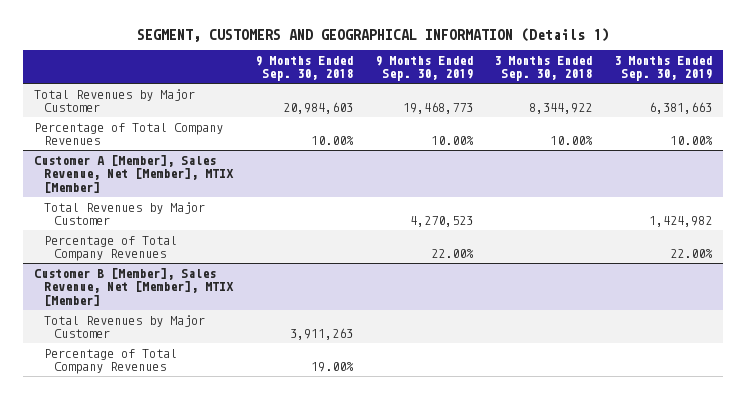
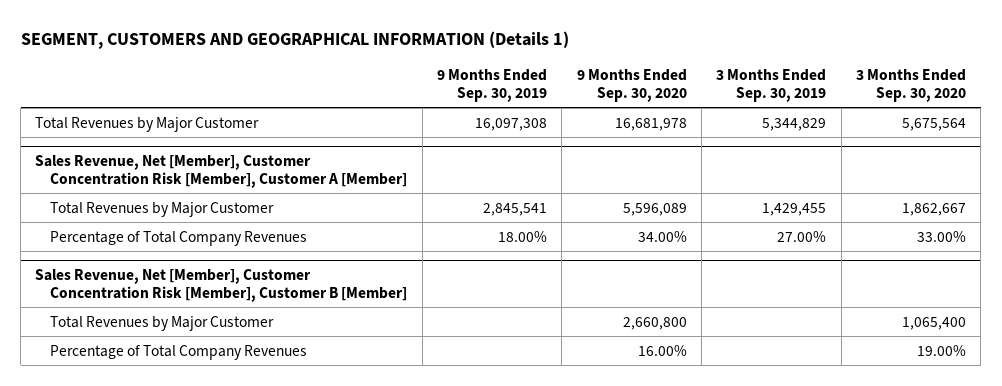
- | 9 Months Ended Sep. 30, 2018 | 9 Months Ended Sep. 30, 2019 | 3 Months Ended Sep. 30, 2018 | 3 Months Ended Sep. 30, 2019
+ | 9 Months Ended Sep. 30, 2019 | 9 Months Ended Sep. 30, 2020 | 3 Months Ended Sep. 30, 2019 | 3 Months Ended Sep. 30, 2020
- Total Revenues by Major Customer | 20,984,603 | 19,468,773 | 8,344,922 | 6,381,663
- Percentage of Total Company Revenues | 10.00% | 10.00% | 10.00% | 10.00%
- Customer A [Member], Sales Revenue, Net [Member], MTIX [Member]
- Total Revenues by Major Customer | | 4,270,523 | | 1,424,982
- Percentage of Total Company Revenues | | 22.00% | | 22.00%
- Customer B [Member], Sales Revenue, Net [Member], MTIX [Member]
+ Total Revenues by Major Customer | 16,097,308 | 16,681,978 | 5,344,829 | 5,675,564
+ Sales Revenue, Net [Member], Customer Concentration Risk [Member], Customer A [Member]
+ Total Revenues by Major Customer | 2,845,541 | 5,596,089 | 1,429,455 | 1,862,667
+ Percentage of Total Company Revenues | 18.00% | 34.00% | 27.00% | 33.00%
+ Sales Revenue, Net [Member], Customer Concentration Risk [Member], Customer B [Member]

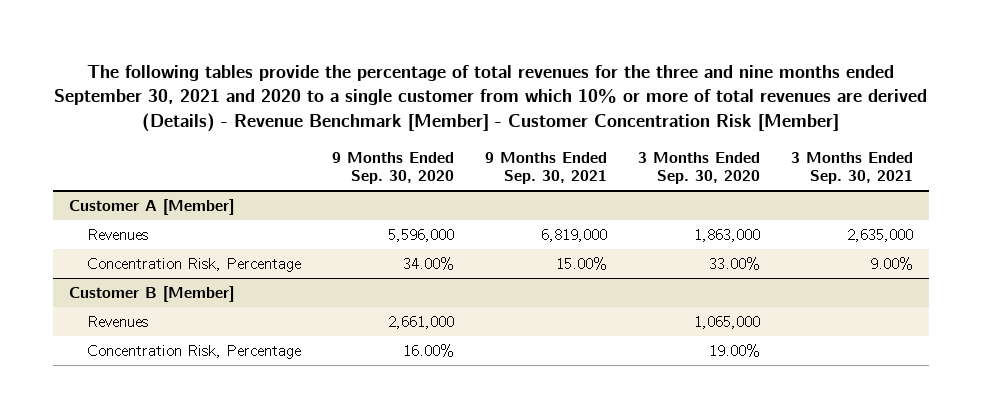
- SEGMENT, CUSTOMERS AND GEOGRAPHICAL INFORMATION (Details 1)
+ The following tables provide the percentage of total revenues for the three and nine months ended September 30, 2021 and 2020 to a single customer from which 10% or more of total revenues are derived (Details) - Revenue Benchmark [Member] - Customer Concentration Risk [Member]
- | 9 Months Ended Sep. 30, 2019 | 9 Months Ended Sep. 30, 2020 | 3 Months Ended Sep. 30, 2019 | 3 Months Ended Sep. 30, 2020
+ | 9 Months Ended Sep. 30, 2020 | 9 Months Ended Sep. 30, 2021 | 3 Months Ended Sep. 30, 2020 | 3 Months Ended Sep. 30, 2021
- Total Revenues by Major Customer | 16,097,308 | 16,681,978 | 5,344,829 | 5,675,564
- Sales Revenue, Net [Member], Customer Concentration Risk [Member], Customer A [Member]
- Total Revenues by Major Customer | 2,845,541 | 5,596,089 | 1,429,455 | 1,862,667
- Percentage of Total Company Revenues | 18.00% | 34.00% | 27.00% | 33.00%
- Sales Revenue, Net [Member], Customer Concentration Risk [Member], Customer B [Member]
- Total Revenues by Major Customer | | 2,660,800 | | 1,065,400
- Percentage of Total Company Revenues | | 16.00% | | 19.00%
+ Customer A [Member]
+ Revenues | 5,596,000 | 6,819,000 | 1,863,000 | 2,635,000
+ Concentration Risk, Percentage | 34.00% | 15.00% | 33.00% | 9.00%
+ Customer B [Member]
+ Revenues | 2,661,000 | | 1,065,000 |
+ Concentration Risk, Percentage | 16.00% | | 19.00% |

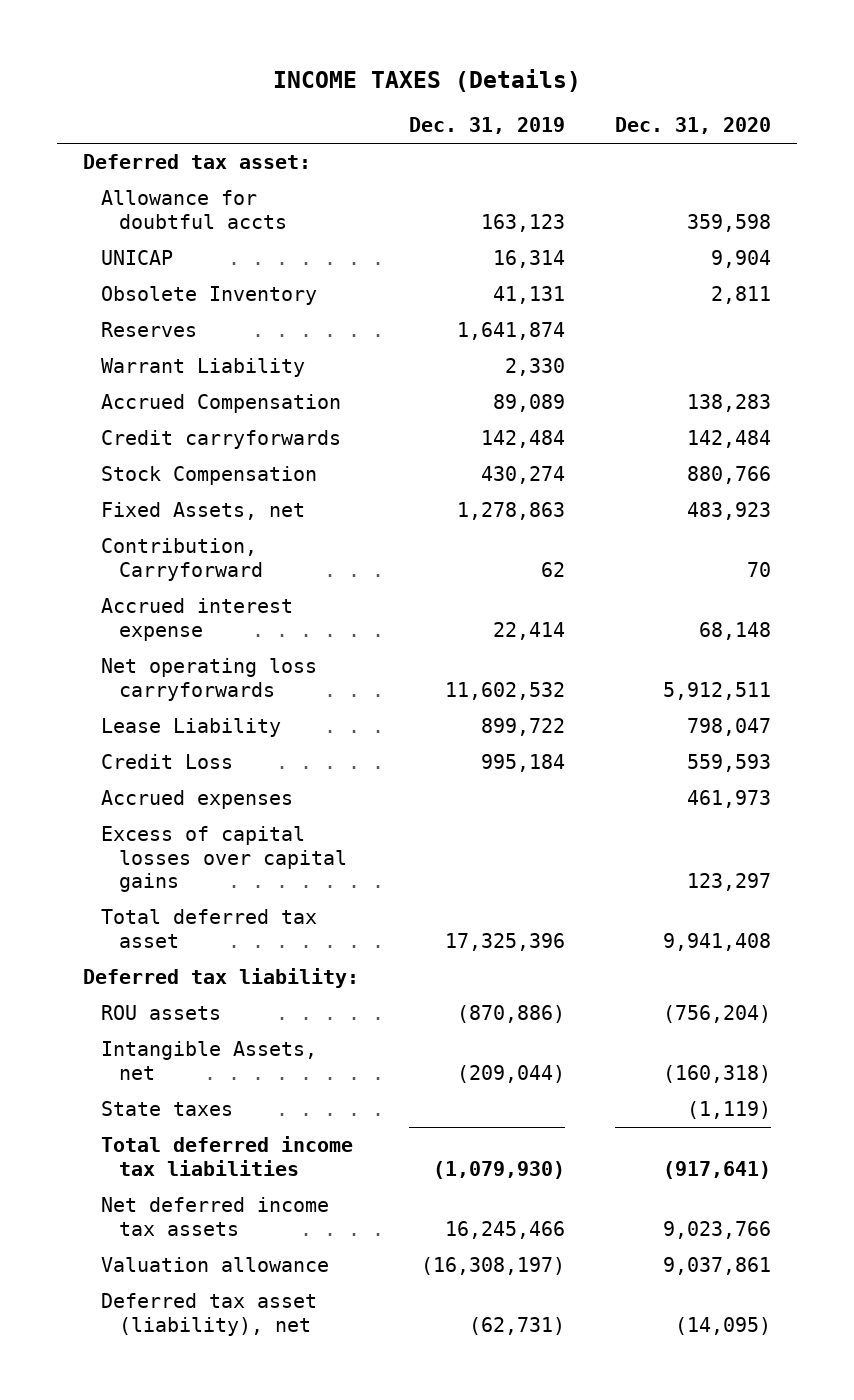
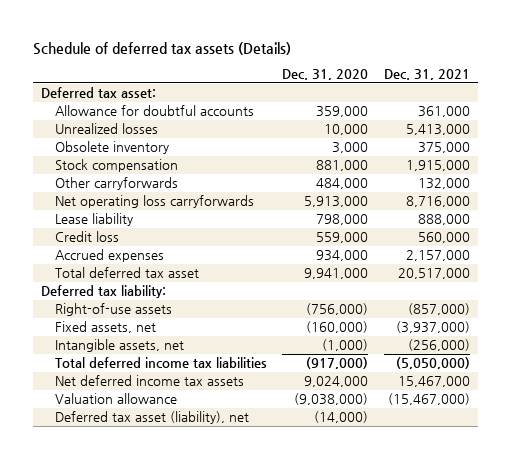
- INCOME TAXES (Details)
+ Schedule of deferred tax assets (Details)
- | Dec. 31, 2019 | Dec. 31, 2020
+ | Dec. 31, 2020 | Dec. 31, 2021
- Allowance for doubtful accts | 163,123 | 359,598
- UNICAP | 16,314 | 9,904
- Obsolete Inventory | 41,131 | 2,811
- Reserves | 1,641,874 |
- Warrant Liability | 2,330 |
- Accrued Compensation | 89,089 | 138,283
- Credit carryforwards | 142,484 | 142,484
- Stock Compensation | 430,274 | 880,766
- Fixed Assets, net | 1,278,863 | 483,923
- Contribution, Carryforward | 62 | 70
- Accrued interest expense | 22,414 | 68,148
- Net operating loss carryforwards | 11,602,532 | 5,912,511
- Lease Liability | 899,722 | 798,047
- Credit Loss | 995,184 | 559,593
- Accrued expenses | | 461,973
- Excess of capital losses over capital gains | | 123,297
- Total deferred tax asset | 17,325,396 | 9,941,408
+ Allowance for doubtful accounts | 359,000 | 361,000
+ Unrealized losses | 10,000 | 5,413,000
+ Obsolete inventory | 3,000 | 375,000
+ Stock compensation | 881,000 | 1,915,000
+ Other carryforwards | 484,000 | 132,000
+ Net operating loss carryforwards | 5,913,000 | 8,716,000
+ Lease liability | 798,000 | 888,000
+ Credit loss | 559,000 | 560,000
+ Accrued expenses | 934,000 | 2,157,000
+ Total deferred tax asset | 9,941,000 | 20,517,000
- ROU assets | (870,886) | (756,204)
- Intangible Assets, net | (209,044) | (160,318)
- State taxes | | (1,119)
- Total deferred income tax liabilities | (1,079,930) | (917,641)
- Net deferred income tax assets | 16,245,466 | 9,023,766
- Valuation allowance | (16,308,197) | 9,037,861
- Deferred tax asset (liability), net | (62,731) | (14,095)
+ Right-of-use assets | (756,000) | (857,000)
+ Fixed assets, net | (160,000) | (3,937,000)
+ Intangible assets, net | (1,000) | (256,000)
+ Total deferred income tax liabilities | (917,000) | (5,050,000)
+ Net deferred income tax assets | 9,024,000 | 15,467,000
+ Valuation allowance | (9,038,000) | (15,467,000)
+ Deferred tax asset (liability), net | (14,000) |

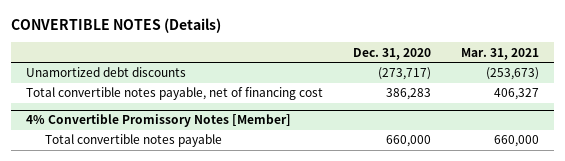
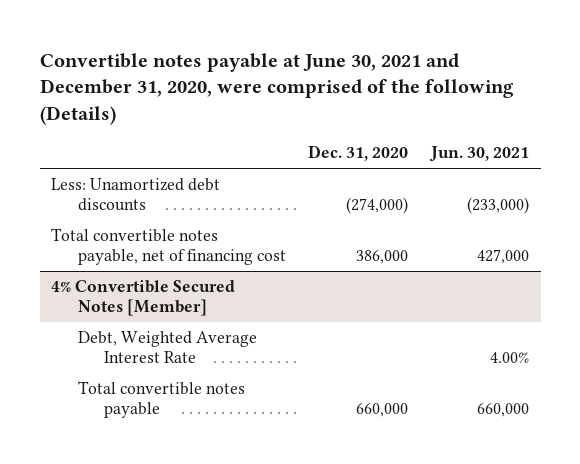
- CONVERTIBLE NOTES (Details)
+ Convertible notes payable at June 30, 2021 and December 31, 2020, were comprised of the following (Details)
- | Dec. 31, 2020 | Mar. 31, 2021
+ | Dec. 31, 2020 | Jun. 30, 2021
- Unamortized debt discounts | (273,717) | (253,673)
- Total convertible notes payable, net of financing cost | 386,283 | 406,327
- 4% Convertible Promissory Notes [Member]
+ Less: Unamortized debt discounts | (274,000) | (233,000)
+ Total convertible notes payable, net of financing cost | 386,000 | 427,000
+ 4% Convertible Secured Notes [Member]
+ Debt, Weighted Average Interest Rate | | 4.00%

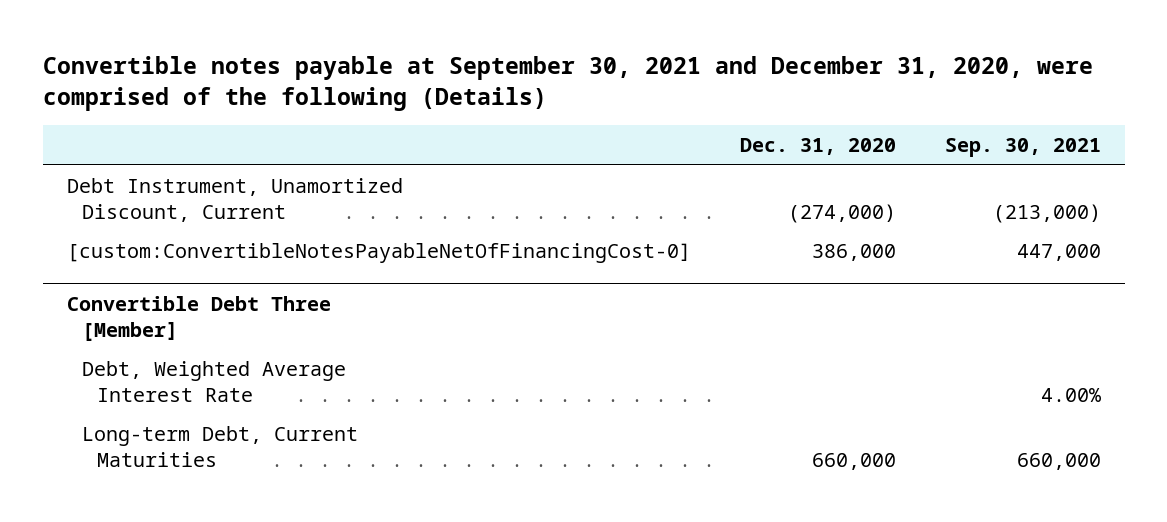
- Convertible notes payable at June 30, 2021 and December 31, 2020, were comprised of the following (Details)
+ Convertible notes payable at September 30, 2021 and December 31, 2020, were comprised of the following (Details)
- | Dec. 31, 2020 | Jun. 30, 2021
+ | Dec. 31, 2020 | Sep. 30, 2021
- Less: Unamortized debt discounts | (274,000) | (233,000)
- Total convertible notes payable, net of financing cost | 386,000 | 427,000
- 4% Convertible Secured Notes [Member]
+ Debt Instrument, Unamortized Discount, Current | (274,000) | (213,000)
+ [custom:ConvertibleNotesPayableNetOfFinancingCost-0] | 386,000 | 447,000
+ Convertible Debt Three [Member]
- Total convertible notes payable | 660,000 | 660,000
+ Long-term Debt, Current Maturities | 660,000 | 660,000

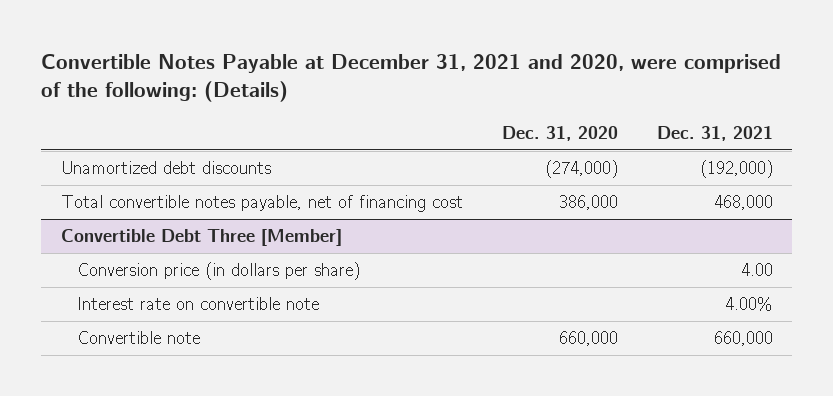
- Convertible notes payable at September 30, 2021 and December 31, 2020, were comprised of the following (Details)
+ Convertible Notes Payable at December 31, 2021 and 2020, were comprised of the following: (Details)
- | Dec. 31, 2020 | Sep. 30, 2021
+ | Dec. 31, 2020 | Dec. 31, 2021
- Debt Instrument, Unamortized Discount, Current | (274,000) | (213,000)
- [custom:ConvertibleNotesPayableNetOfFinancingCost-0] | 386,000 | 447,000
+ Unamortized debt discounts | (274,000) | (192,000)
+ Total convertible notes payable, net of financing cost | 386,000 | 468,000
@ Convertible Debt Three [Member]
- Debt, Weighted Average Interest Rate | | 4.00%
- Long-term Debt, Current Maturities | 660,000 | 660,000
+ Conversion price (in dollars per share) | | 4.00
+ Interest rate on convertible note | | 4.00%
+ Convertible note | 660,000 | 660,000

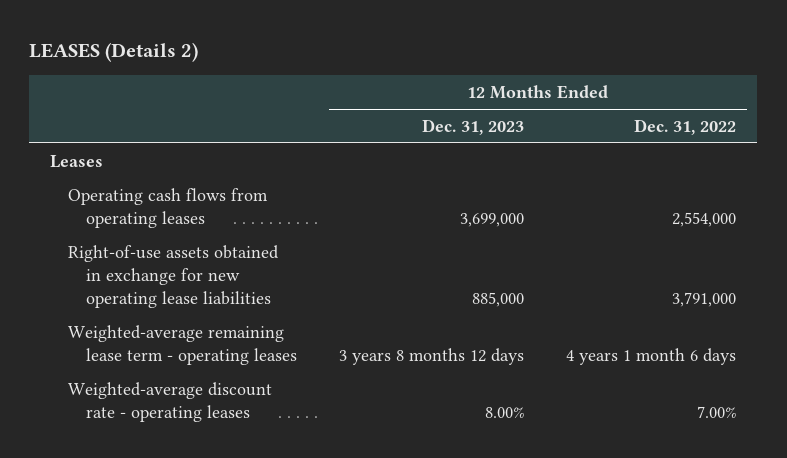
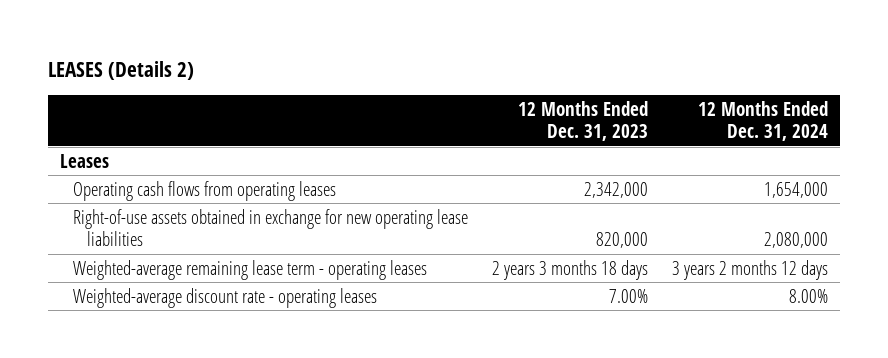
- | 12 Months Ended Dec. 31, 2023 | 12 Months Ended Dec. 31, 2022
+ | 12 Months Ended Dec. 31, 2023 | 12 Months Ended Dec. 31, 2024
- Operating cash flows from operating leases | 3,699,000 | 2,554,000
- Right-of-use assets obtained in exchange for new operating lease liabilities | 885,000 | 3,791,000
- Weighted-average remaining lease term - operating leases | 3 years 8 months 12 days | 4 years 1 month 6 days
- Weighted-average discount rate - operating leases | 8.00% | 7.00%
+ Operating cash flows from operating leases | 2,342,000 | 1,654,000
+ Right-of-use assets obtained in exchange for new operating lease liabilities | 820,000 | 2,080,000
+ Weighted-average remaining lease term - operating leases | 2 years 3 months 18 days | 3 years 2 months 12 days
+ Weighted-average discount rate - operating leases | 7.00% | 8.00%

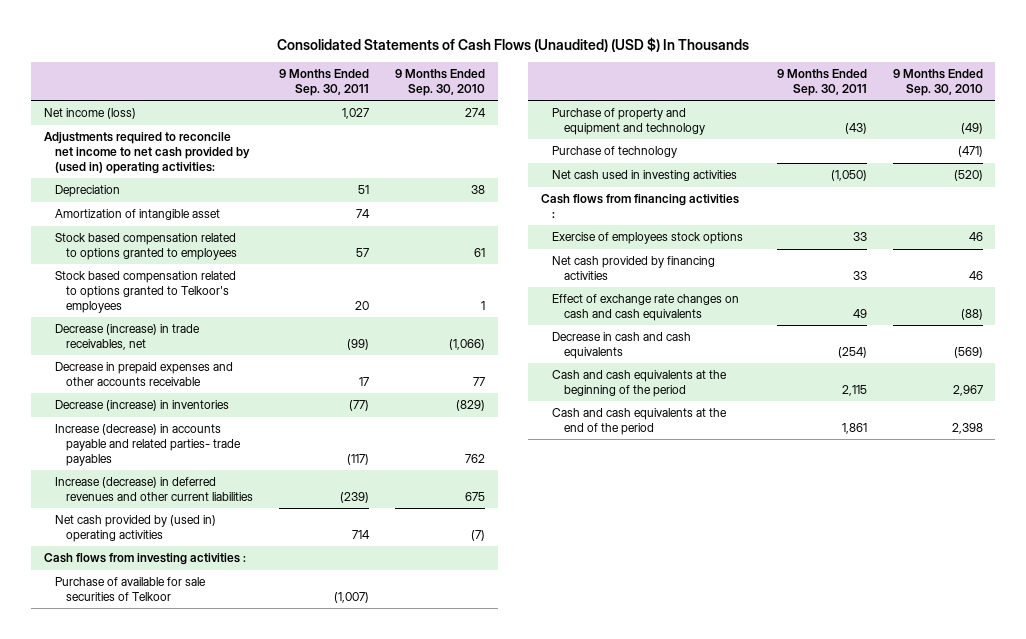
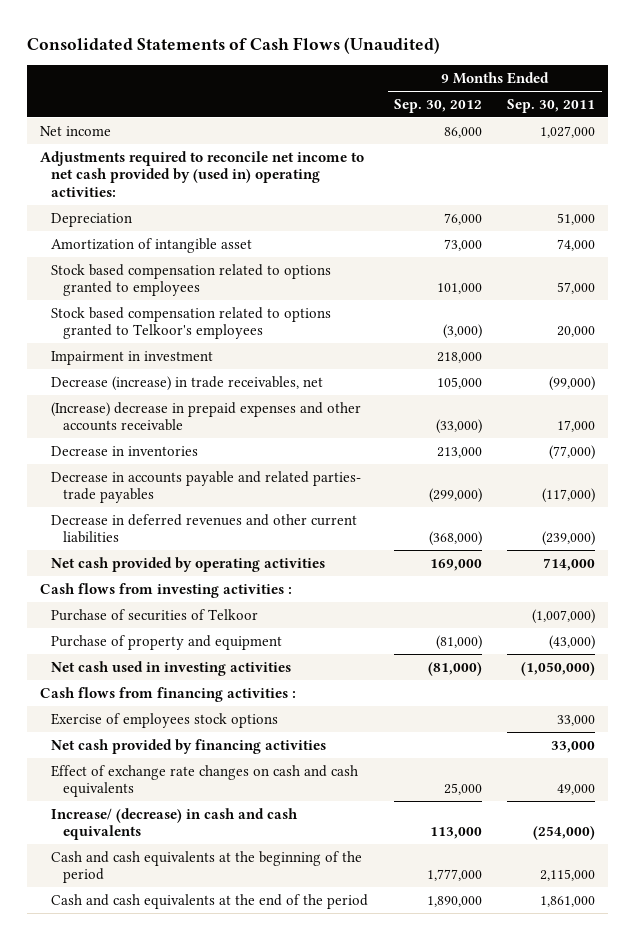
- Consolidated Statements of Cash Flows (Unaudited) (USD $) In Thousands
+ Consolidated Statements of Cash Flows (Unaudited)
- | 9 Months Ended Sep. 30, 2011 | 9 Months Ended Sep. 30, 2010
+ | 9 Months Ended Sep. 30, 2012 | 9 Months Ended Sep. 30, 2011
- Net income (loss) | 1,027 | 274
+ Net income | 86,000 | 1,027,000
- Depreciation | 51 | 38
- Amortization of intangible asset | 74 |
- Stock based compensation related to options granted to employees | 57 | 61
- Stock based compensation related to options granted to Telkoor's employees | 20 | 1
- Decrease (increase) in trade receivables, net | (99) | (1,066)
- Decrease in prepaid expenses and other accounts receivable | 17 | 77
- Decrease (increase) in inventories | (77) | (829)
- Increase (decrease) in accounts payable and related parties- trade payables | (117) | 762
- Increase (decrease) in deferred revenues and other current liabilities | (239) | 675
- Net cash provided by (used in) operating activities | 714 | (7)
+ Depreciation | 76,000 | 51,000
+ Amortization of intangible asset | 73,000 | 74,000
+ Stock based compensation related to options granted to employees | 101,000 | 57,000
+ Stock based compensation related to options granted to Telkoor's employees | (3,000) | 20,000
+ Impairment in investment | 218,000 |
+ Decrease (increase) in trade receivables, net | 105,000 | (99,000)
+ (Increase) decrease in prepaid expenses and other accounts receivable | (33,000) | 17,000
+ Decrease in inventories | 213,000 | (77,000)
+ Decrease in accounts payable and related parties- trade payables | (299,000) | (117,000)
+ Decrease in deferred revenues and other current liabilities | (368,000) | (239,000)
+ Net cash provided by operating activities | 169,000 | 714,000
- Purchase of available for sale securities of Telkoor | (1,007) |
- Purchase of property and equipment and technology | (43) | (49)
- Purchase of technology | | (471)
- Net cash used in investing activities | (1,050) | (520)
+ Purchase of securities of Telkoor | | (1,007,000)
+ Purchase of property and equipment | (81,000) | (43,000)
+ Net cash used in investing activities | (81,000) | (1,050,000)
- Exercise of employees stock options | 33 | 46
- Net cash provided by financing activities | 33 | 46
- Effect of exchange rate changes on cash and cash equivalents | 49 | (88)
- Decrease in cash and cash equivalents | (254) | (569)
- Cash and cash equivalents at the beginning of the period | 2,115 | 2,967
- Cash and cash equivalents at the end of the period | 1,861 | 2,398
+ Exercise of employees stock options | | 33,000
+ Net cash provided by financing activities | | 33,000
+ Effect of exchange rate changes on cash and cash equivalents | 25,000 | 49,000
+ Increase/ (decrease) in cash and cash equivalents | 113,000 | (254,000)
+ Cash and cash equivalents at the beginning of the period | 1,777,000 | 2,115,000
+ Cash and cash equivalents at the end of the period | 1,890,000 | 1,861,000

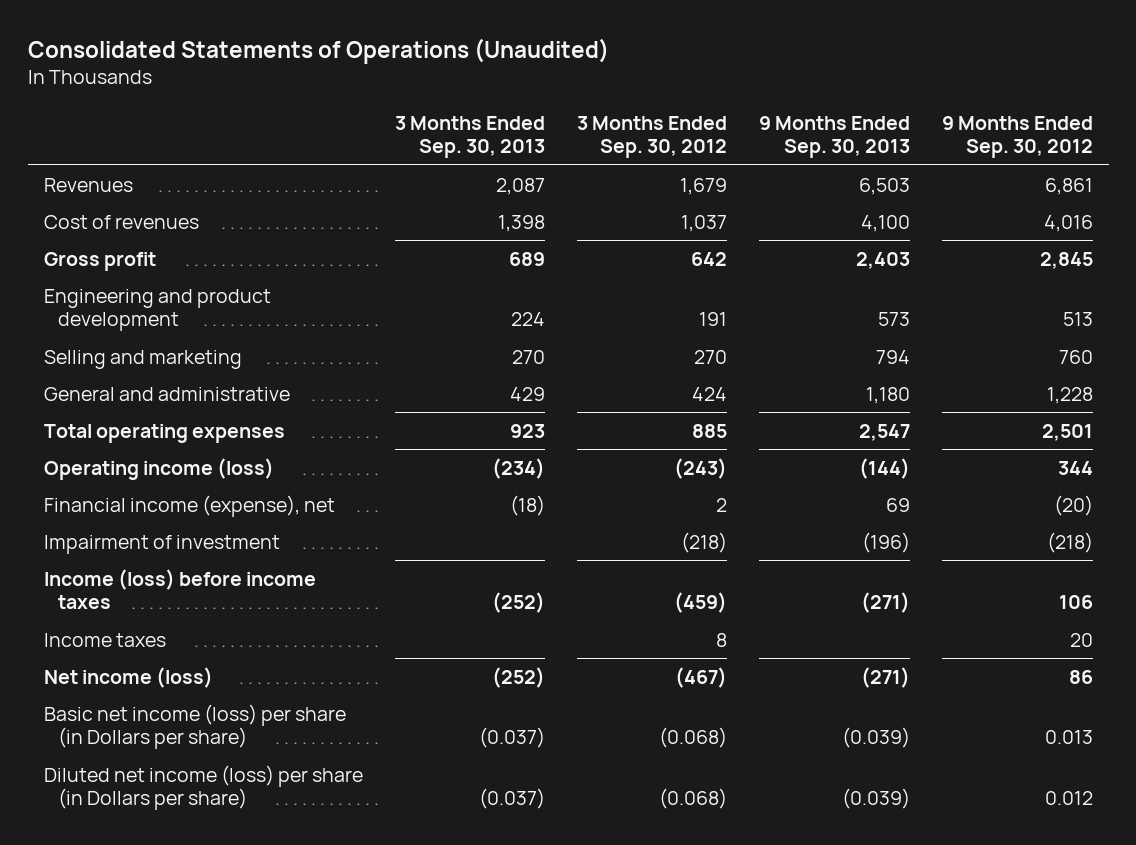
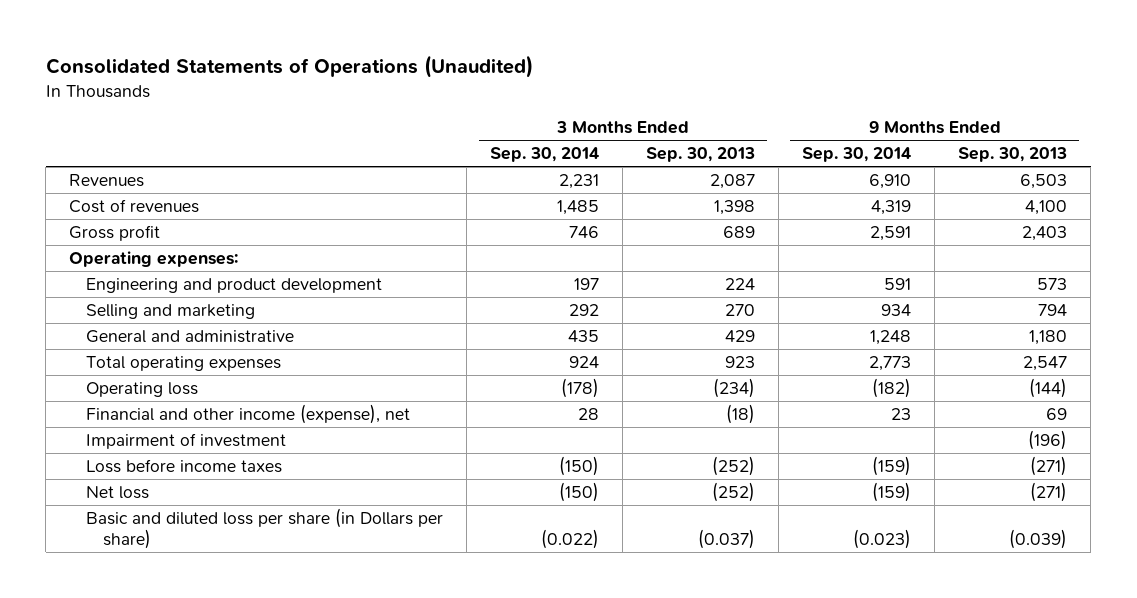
- | 3 Months Ended Sep. 30, 2013 | 3 Months Ended Sep. 30, 2012 | 9 Months Ended Sep. 30, 2013 | 9 Months Ended Sep. 30, 2012
+ | 3 Months Ended Sep. 30, 2014 | 3 Months Ended Sep. 30, 2013 | 9 Months Ended Sep. 30, 2014 | 9 Months Ended Sep. 30, 2013
+ Operating expenses:
- Operating income (loss) | (234) | (243) | (144) | 344
- Financial income (expense), net | (18) | 2 | 69 | (20)
+ Operating loss | (178) | (234) | (182) | (144)
+ Financial and other income (expense), net | 28 | (18) | 23 | 69
- Income (loss) before income taxes | (252) | (459) | (271) | 106
- Income taxes | | 8 | | 20
- Net income (loss) | (252) | (467) | (271) | 86
- Basic net income (loss) per share (in Dollars per share) | (0.037) | (0.068) | (0.039) | 0.013
- Diluted net income (loss) per share (in Dollars per share) | (0.037) | (0.068) | (0.039) | 0.012
+ Loss before income taxes | (150) | (252) | (159) | (271)
+ Net loss | (150) | (252) | (159) | (271)
+ Basic and diluted loss per share (in Dollars per share) | (0.022) | (0.037) | (0.023) | (0.039)

